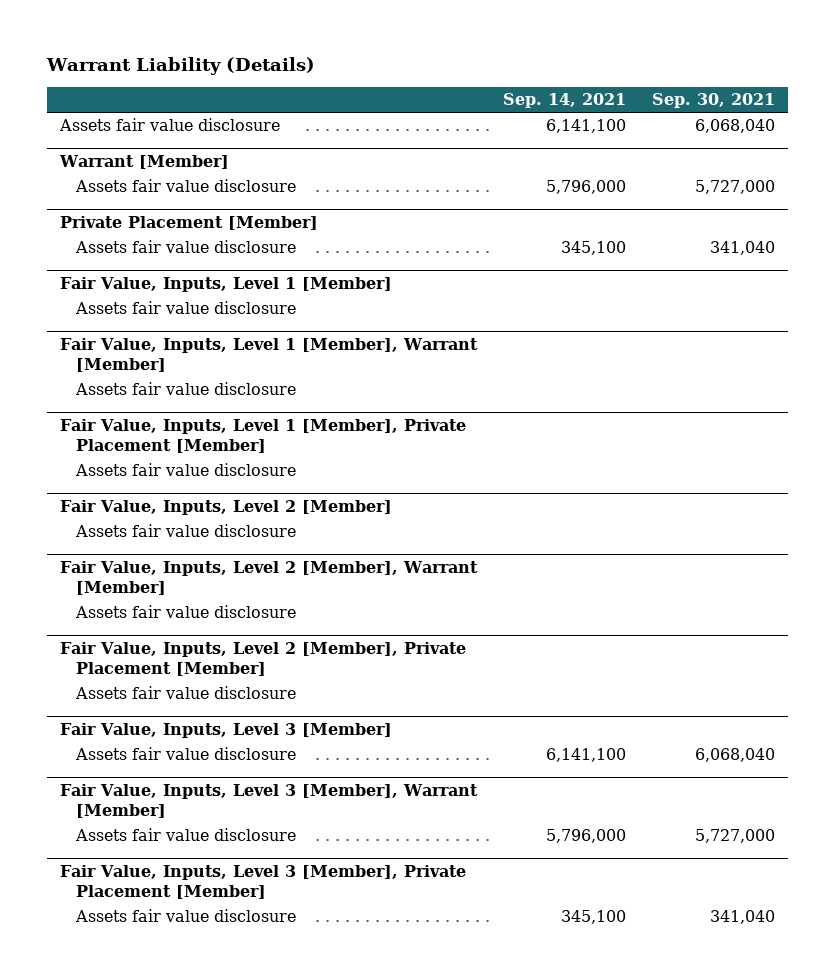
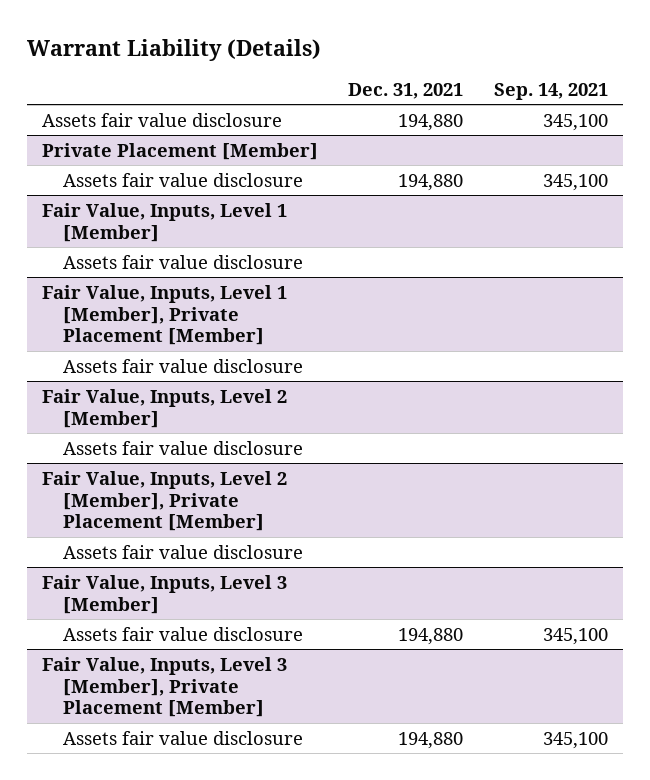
- | Sep. 14, 2021 | Sep. 30, 2021
+ | Dec. 31, 2021 | Sep. 14, 2021
- Assets fair value disclosure | 6,141,100 | 6,068,040
- Warrant [Member]
- Assets fair value disclosure | 5,796,000 | 5,727,000
+ Assets fair value disclosure | 194,880 | 345,100
- Fair Value, Inputs, Level 1 [Member], Warrant [Member]
- Assets fair value disclosure
- Fair Value, Inputs, Level 2 [Member], Warrant [Member]
- Assets fair value disclosure
@ Fair Value, Inputs, Level 3 [Member]
- Assets fair value disclosure | 6,141,100 | 6,068,040
- Fair Value, Inputs, Level 3 [Member], Warrant [Member]
- Assets fair value disclosure | 5,796,000 | 5,727,000
@ Fair Value, Inputs, Level 3 [Member]
+ Assets fair value disclosure | 194,880 | 345,100

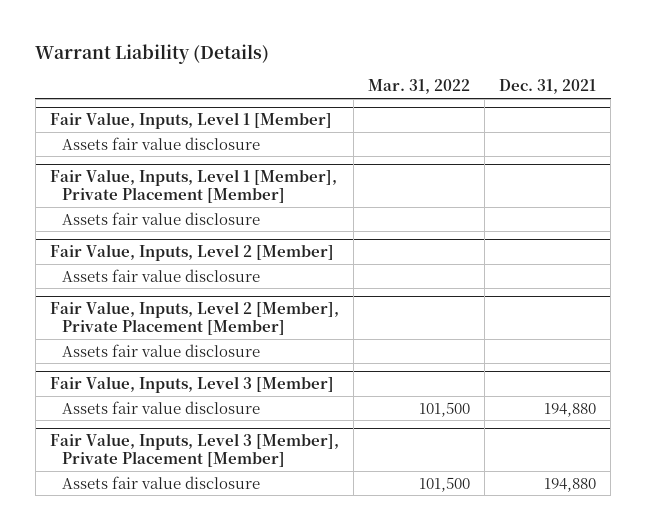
- | Dec. 31, 2021 | Sep. 14, 2021
+ | Mar. 31, 2022 | Dec. 31, 2021
- Assets fair value disclosure | 194,880 | 345,100
- Private Placement [Member]
- Assets fair value disclosure | 194,880 | 345,100

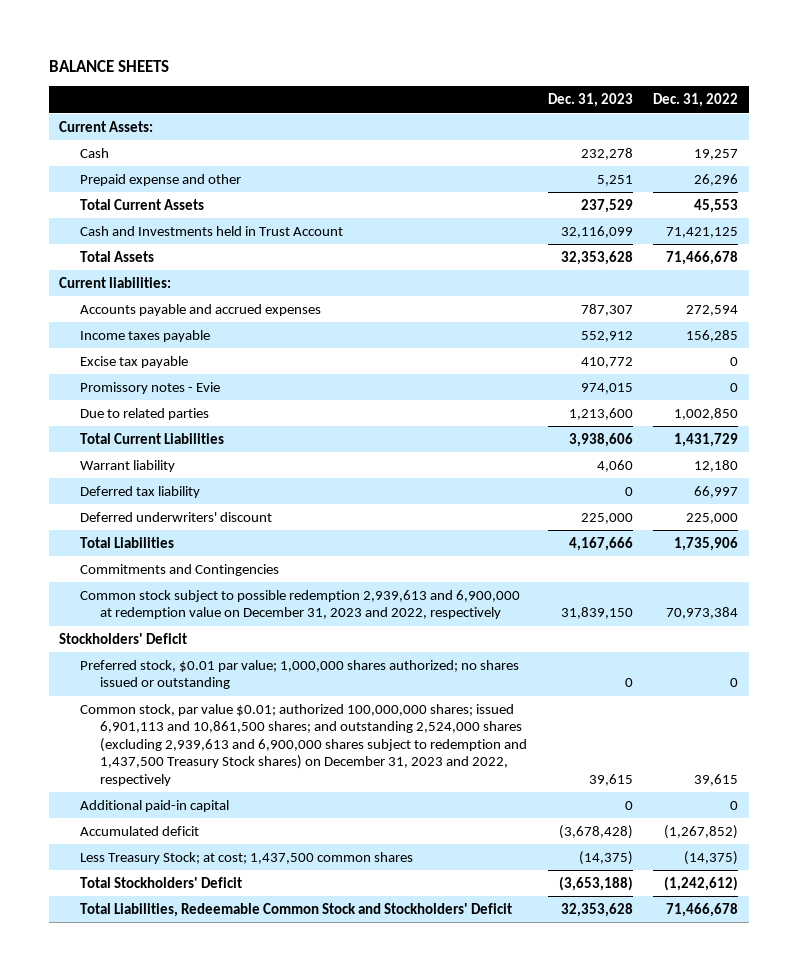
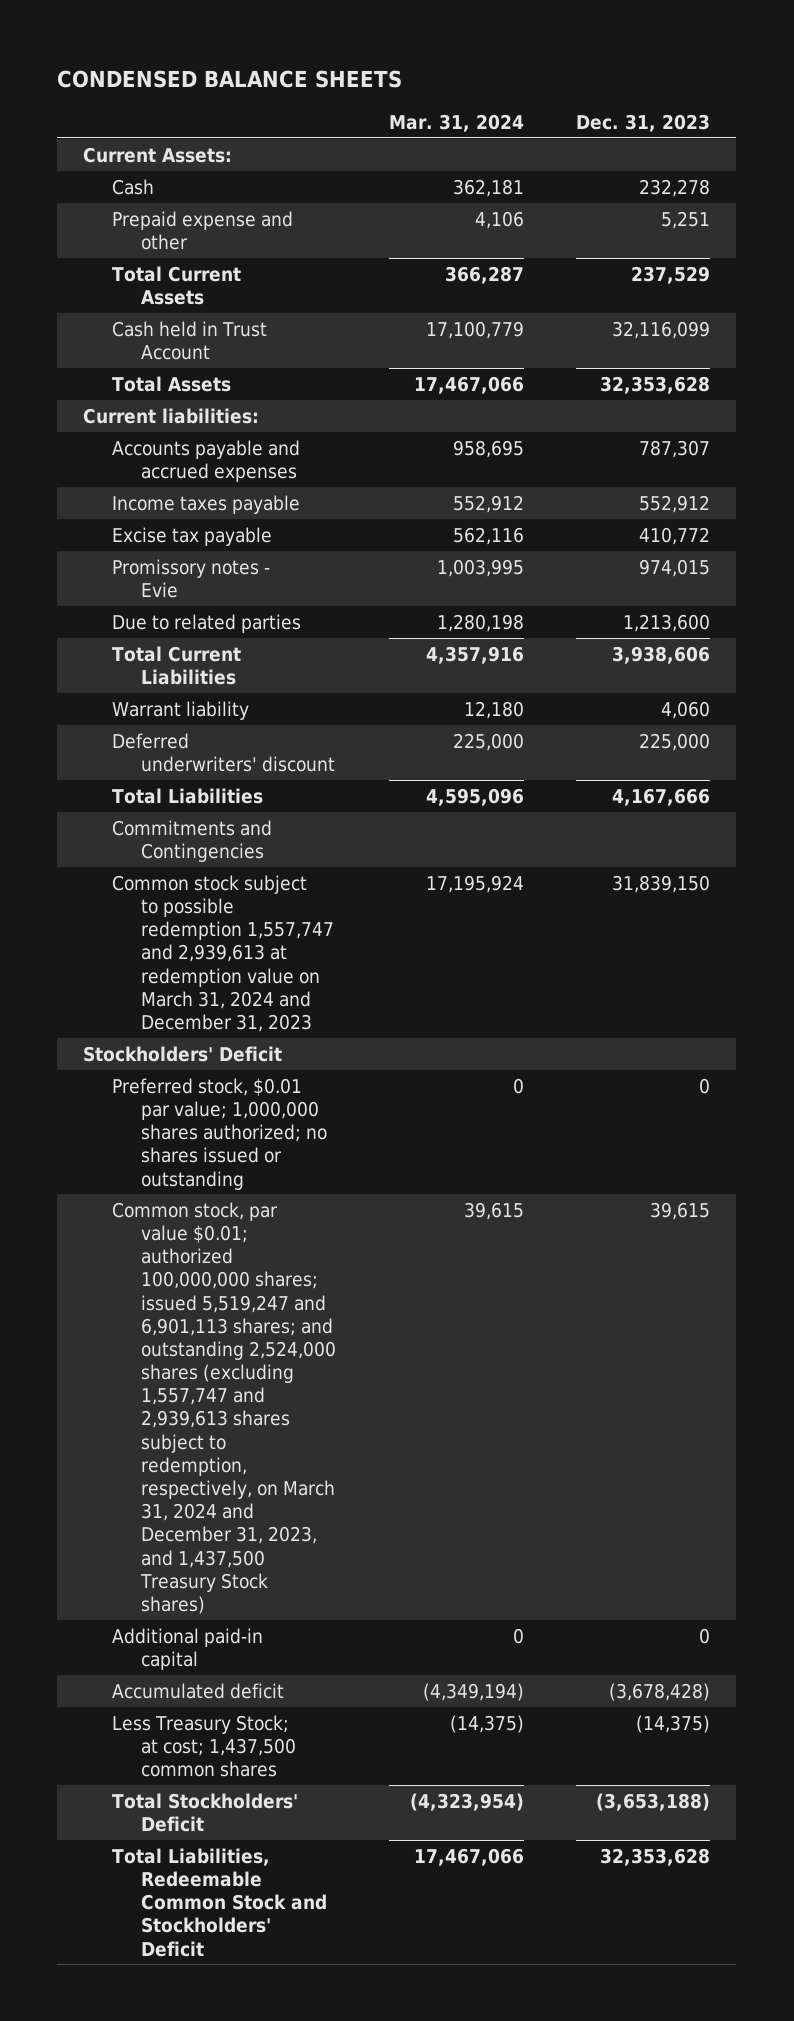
- BALANCE SHEETS
+ CONDENSED BALANCE SHEETS
- | Dec. 31, 2023 | Dec. 31, 2022
+ | Mar. 31, 2024 | Dec. 31, 2023
- Cash and Investments held in Trust Account | 32,116,099 | 71,421,125
+ Cash held in Trust Account | 17,100,779 | 32,116,099
- Deferred tax liability | 0 | 66,997
- Common stock subject to possible redemption 2,939,613 and 6,900,000 at redemption value on December 31, 2023 and 2022, respectively | 31,839,150 | 70,973,384
+ Common stock subject to possible redemption 1,557,747 and 2,939,613 at redemption value on March 31, 2024 and December 31, 2023 | 17,195,924 | 31,839,150
- Common stock, par value $0.01; authorized 100,000,000 shares; issued 6,901,113 and 10,861,500 shares; and outstanding 2,524,000 shares (excluding 2,939,613 and 6,900,000 shares subject to redemption and 1,437,500 Treasury Stock shares) on December 31, 2023 and 2022, respectively | 39,615 | 39,615
+ Common stock, par value $0.01; authorized 100,000,000 shares; issued 5,519,247 and 6,901,113 shares; and outstanding 2,524,000 shares (excluding 1,557,747 and 2,939,613 shares subject to redemption, respectively, on March 31, 2024 and December 31, 2023, and 1,437,500 Treasury Stock shares) | 39,615 | 39,615

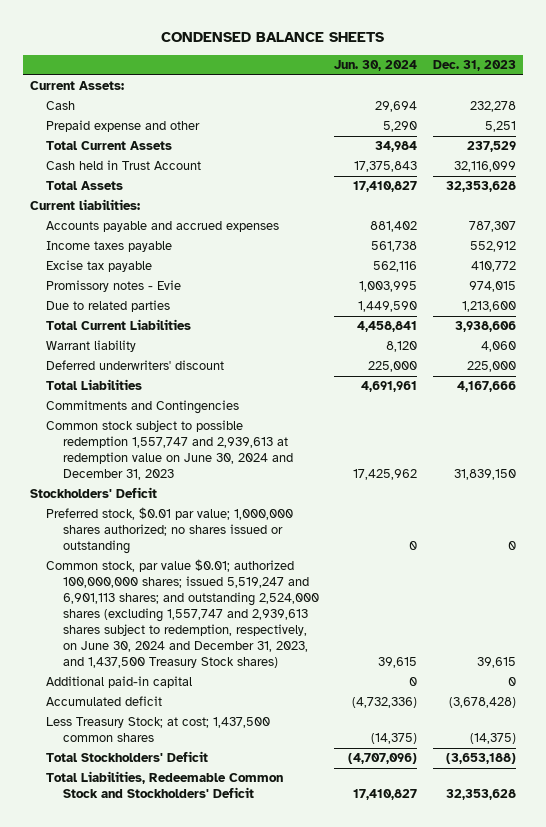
- | Mar. 31, 2024 | Dec. 31, 2023
+ | Jun. 30, 2024 | Dec. 31, 2023
- Common stock subject to possible redemption 1,557,747 and 2,939,613 at redemption value on March 31, 2024 and December 31, 2023 | 17,195,924 | 31,839,150
+ Common stock subject to possible redemption 1,557,747 and 2,939,613 at redemption value on June 30, 2024 and December 31, 2023 | 17,425,962 | 31,839,150
- Common stock, par value $0.01; authorized 100,000,000 shares; issued 5,519,247 and 6,901,113 shares; and outstanding 2,524,000 shares (excluding 1,557,747 and 2,939,613 shares subject to redemption, respectively, on March 31, 2024 and December 31, 2023, and 1,437,500 Treasury Stock shares) | 39,615 | 39,615
+ Common stock, par value $0.01; authorized 100,000,000 shares; issued 5,519,247 and 6,901,113 shares; and outstanding 2,524,000 shares (excluding 1,557,747 and 2,939,613 shares subject to redemption, respectively, on June 30, 2024 and December 31, 2023, and 1,437,500 Treasury Stock shares) | 39,615 | 39,615

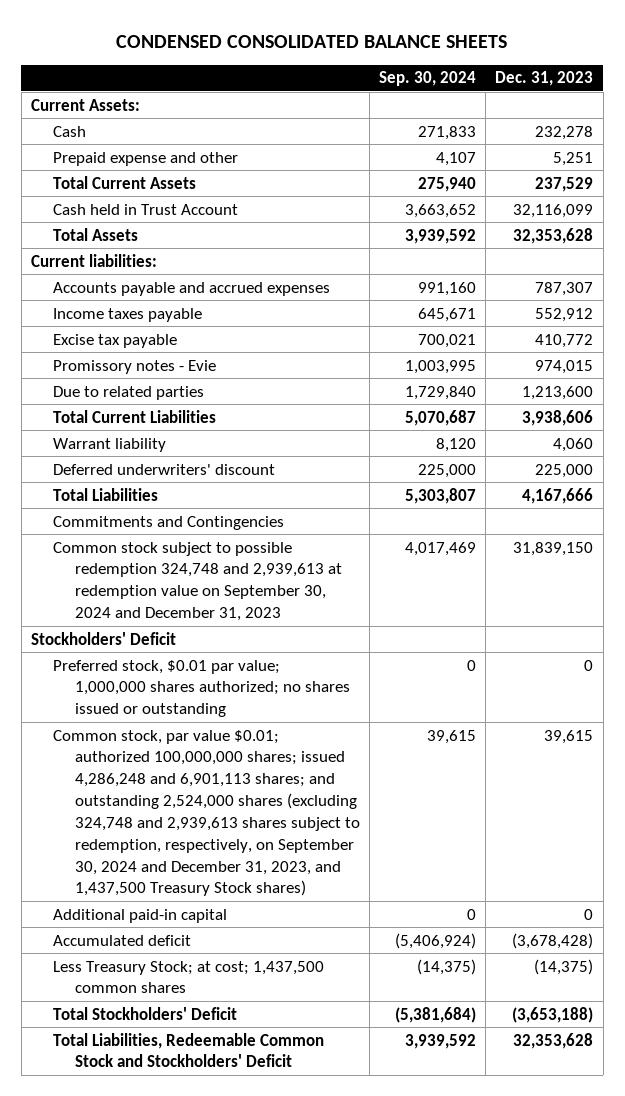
- CONDENSED BALANCE SHEETS
+ CONDENSED CONSOLIDATED BALANCE SHEETS
- | Jun. 30, 2024 | Dec. 31, 2023
+ | Sep. 30, 2024 | Dec. 31, 2023
- Common stock subject to possible redemption 1,557,747 and 2,939,613 at redemption value on June 30, 2024 and December 31, 2023 | 17,425,962 | 31,839,150
+ Common stock subject to possible redemption 324,748 and 2,939,613 at redemption value on September 30, 2024 and December 31, 2023 | 4,017,469 | 31,839,150
- Common stock, par value $0.01; authorized 100,000,000 shares; issued 5,519,247 and 6,901,113 shares; and outstanding 2,524,000 shares (excluding 1,557,747 and 2,939,613 shares subject to redemption, respectively, on June 30, 2024 and December 31, 2023, and 1,437,500 Treasury Stock shares) | 39,615 | 39,615
+ Common stock, par value $0.01; authorized 100,000,000 shares; issued 4,286,248 and 6,901,113 shares; and outstanding 2,524,000 shares (excluding 324,748 and 2,939,613 shares subject to redemption, respectively, on September 30, 2024 and December 31, 2023, and 1,437,500 Treasury Stock shares) | 39,615 | 39,615

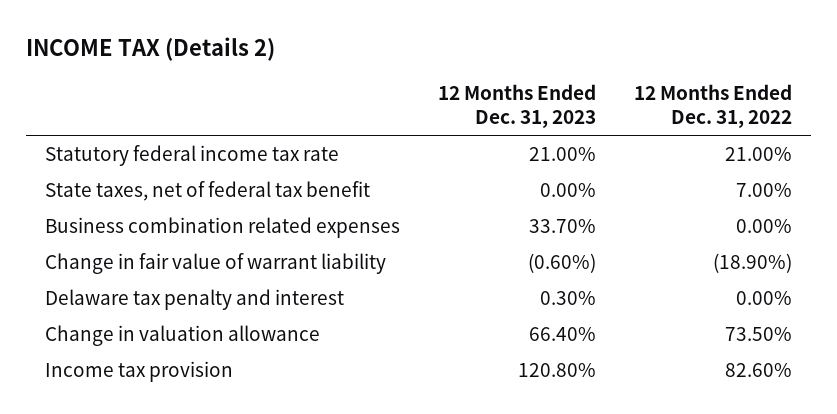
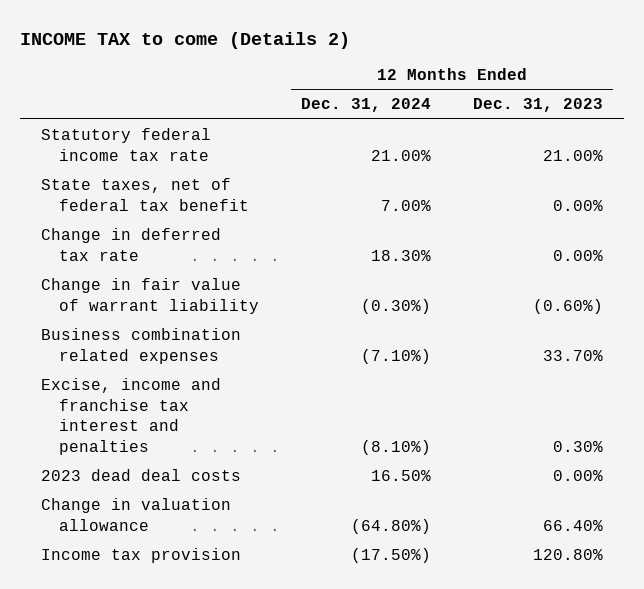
- INCOME TAX (Details 2)
+ INCOME TAX to come (Details 2)
- | 12 Months Ended Dec. 31, 2023 | 12 Months Ended Dec. 31, 2022
+ | 12 Months Ended Dec. 31, 2024 | 12 Months Ended Dec. 31, 2023
+ Change in deferred tax rate | 18.30% | 0.00%
- Delaware tax penalty and interest | 0.30% | 0.00%
moved down: Business combination related expenses | (7.10%) | 33.70%
+ Excise, income and franchise tax interest and penalties | (8.10%) | 0.30%
+ 2023 dead deal costs | 16.50% | 0.00%

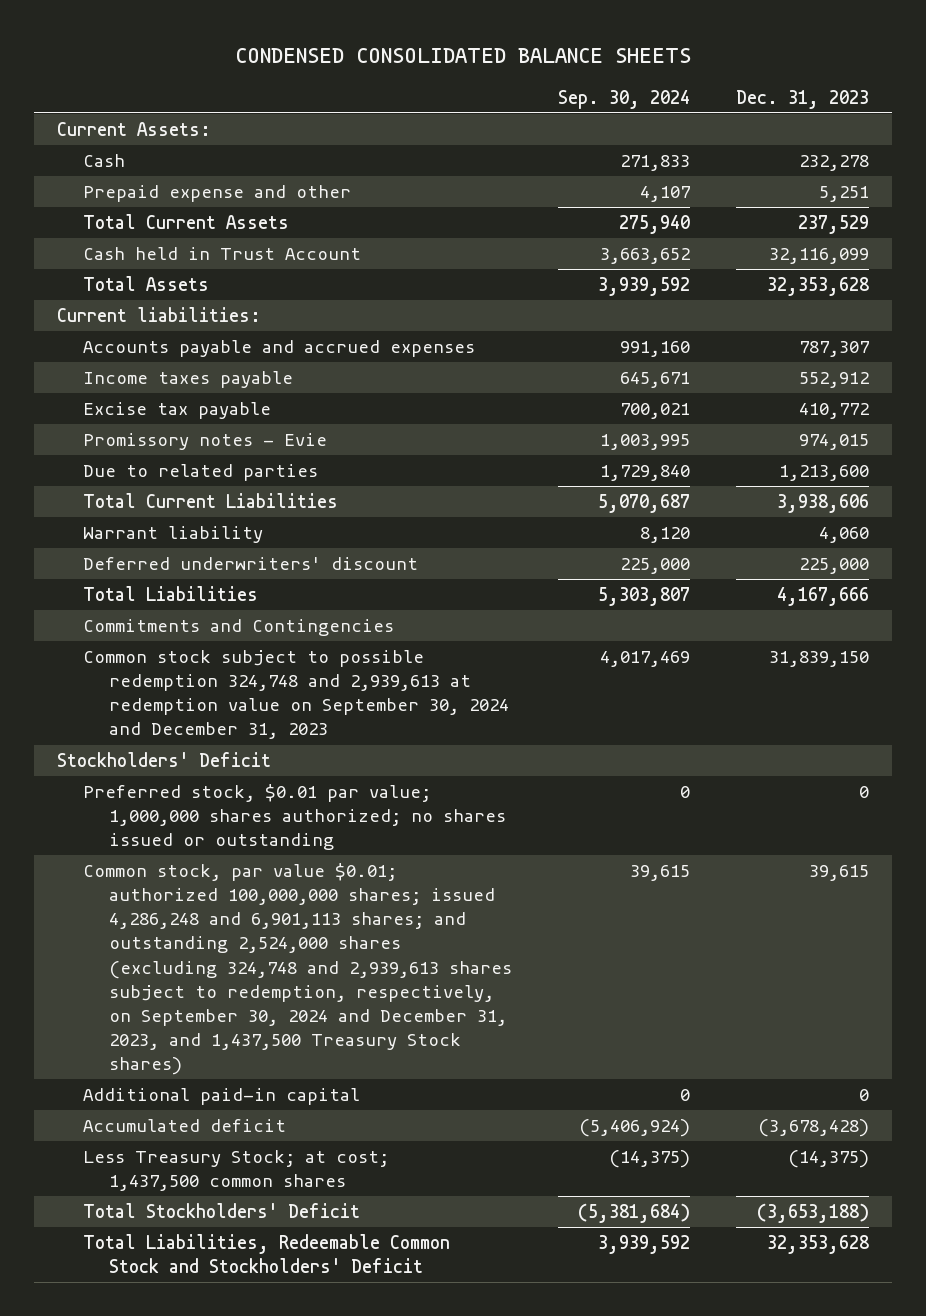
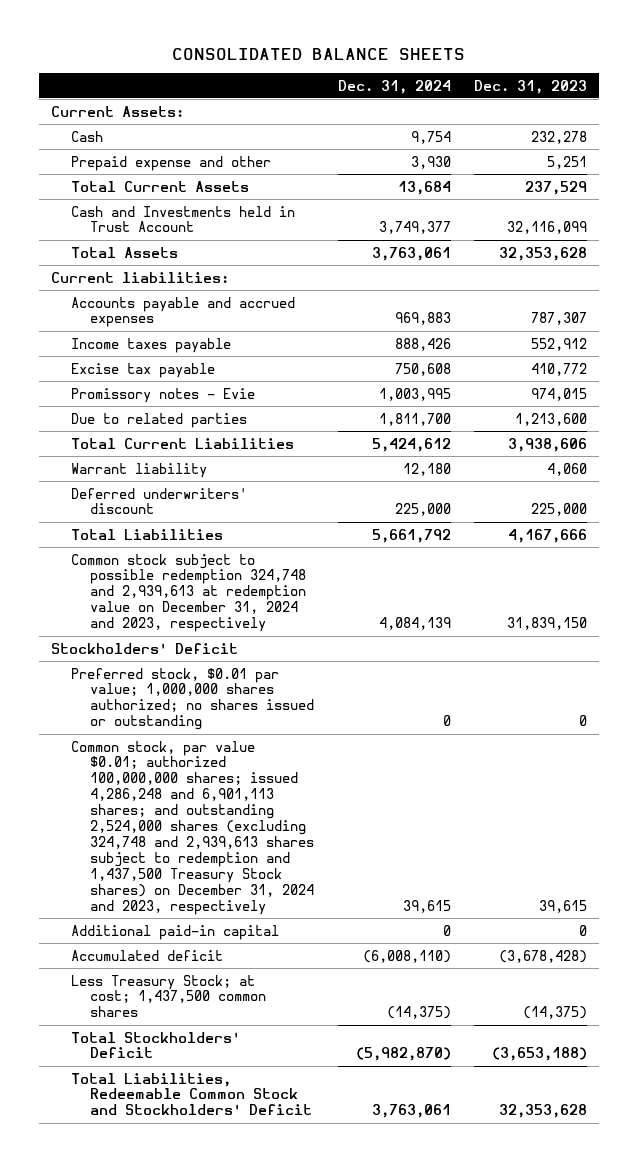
- CONDENSED CONSOLIDATED BALANCE SHEETS
+ CONSOLIDATED BALANCE SHEETS
- | Sep. 30, 2024 | Dec. 31, 2023
+ | Dec. 31, 2024 | Dec. 31, 2023
- Cash held in Trust Account | 3,663,652 | 32,116,099
+ Cash and Investments held in Trust Account | 3,749,377 | 32,116,099
- Commitments and Contingencies
- Common stock subject to possible redemption 324,748 and 2,939,613 at redemption value on September 30, 2024 and December 31, 2023 | 4,017,469 | 31,839,150
+ Common stock subject to possible redemption 324,748 and 2,939,613 at redemption value on December 31, 2024 and 2023, respectively | 4,084,139 | 31,839,150
- Common stock, par value $0.01; authorized 100,000,000 shares; issued 4,286,248 and 6,901,113 shares; and outstanding 2,524,000 shares (excluding 324,748 and 2,939,613 shares subject to redemption, respectively, on September 30, 2024 and December 31, 2023, and 1,437,500 Treasury Stock shares) | 39,615 | 39,615
+ Common stock, par value $0.01; authorized 100,000,000 shares; issued 4,286,248 and 6,901,113 shares; and outstanding 2,524,000 shares (excluding 324,748 and 2,939,613 shares subject to redemption and 1,437,500 Treasury Stock shares) on December 31, 2024 and 2023, respectively | 39,615 | 39,615

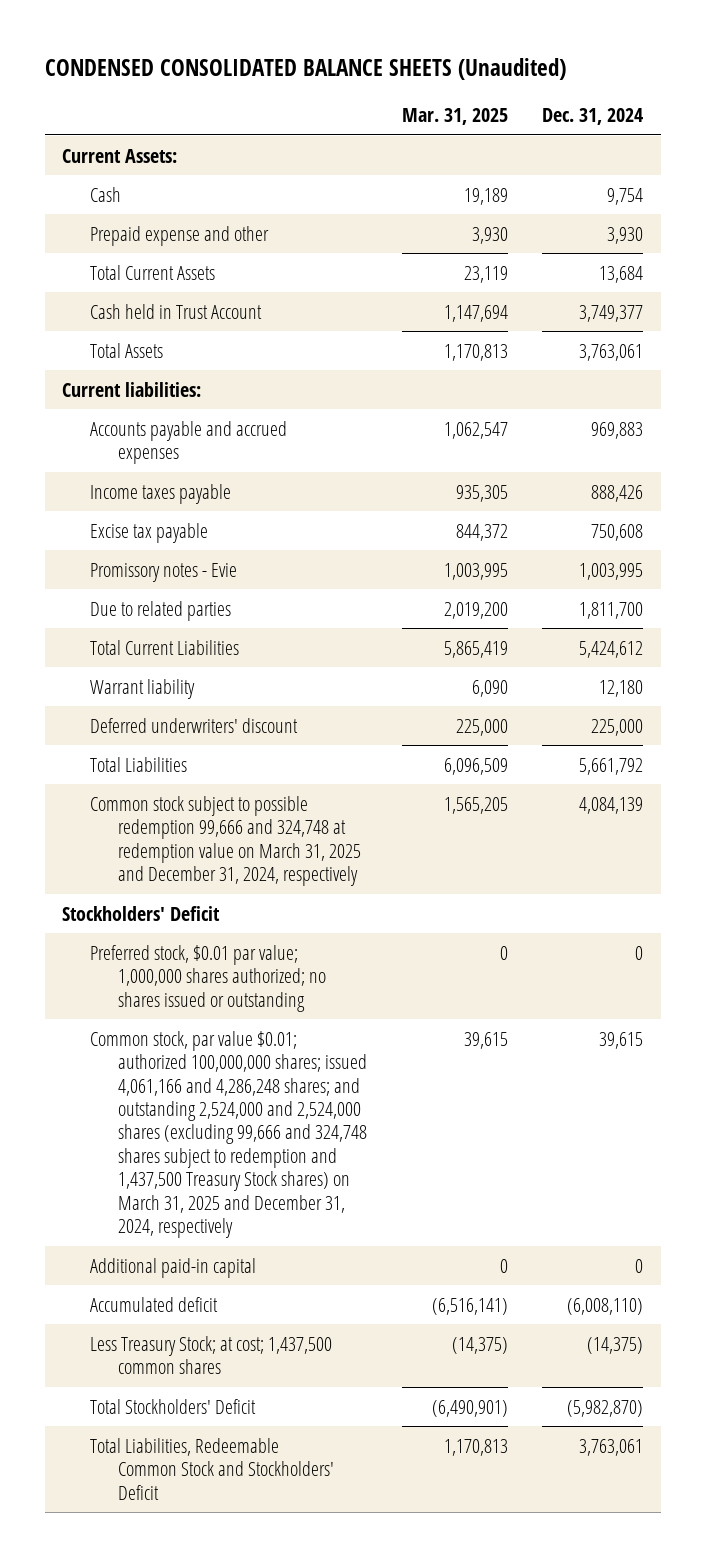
- CONSOLIDATED BALANCE SHEETS
+ CONDENSED CONSOLIDATED BALANCE SHEETS (Unaudited)
- | Dec. 31, 2024 | Dec. 31, 2023
+ | Mar. 31, 2025 | Dec. 31, 2024
- Cash and Investments held in Trust Account | 3,749,377 | 32,116,099
+ Cash held in Trust Account | 1,147,694 | 3,749,377
- Common stock subject to possible redemption 324,748 and 2,939,613 at redemption value on December 31, 2024 and 2023, respectively | 4,084,139 | 31,839,150
+ Common stock subject to possible redemption 99,666 and 324,748 at redemption value on March 31, 2025 and December 31, 2024, respectively | 1,565,205 | 4,084,139
- Common stock, par value $0.01; authorized 100,000,000 shares; issued 4,286,248 and 6,901,113 shares; and outstanding 2,524,000 shares (excluding 324,748 and 2,939,613 shares subject to redemption and 1,437,500 Treasury Stock shares) on December 31, 2024 and 2023, respectively | 39,615 | 39,615
+ Common stock, par value $0.01; authorized 100,000,000 shares; issued 4,061,166 and 4,286,248 shares; and outstanding 2,524,000 and 2,524,000 shares (excluding 99,666 and 324,748 shares subject to redemption and 1,437,500 Treasury Stock shares) on March 31, 2025 and December 31, 2024, respectively | 39,615 | 39,615

